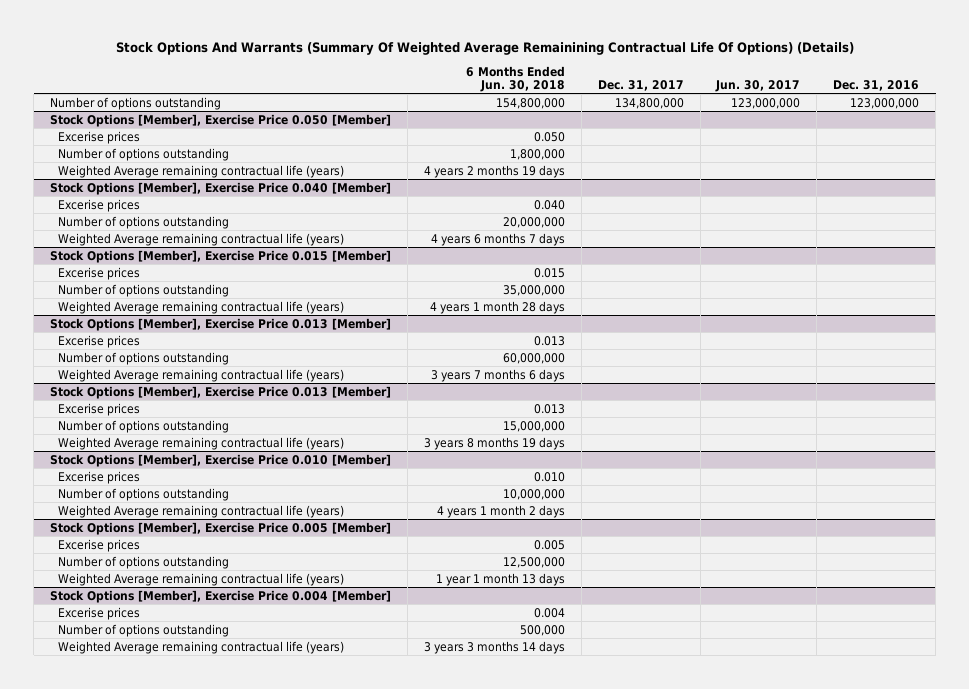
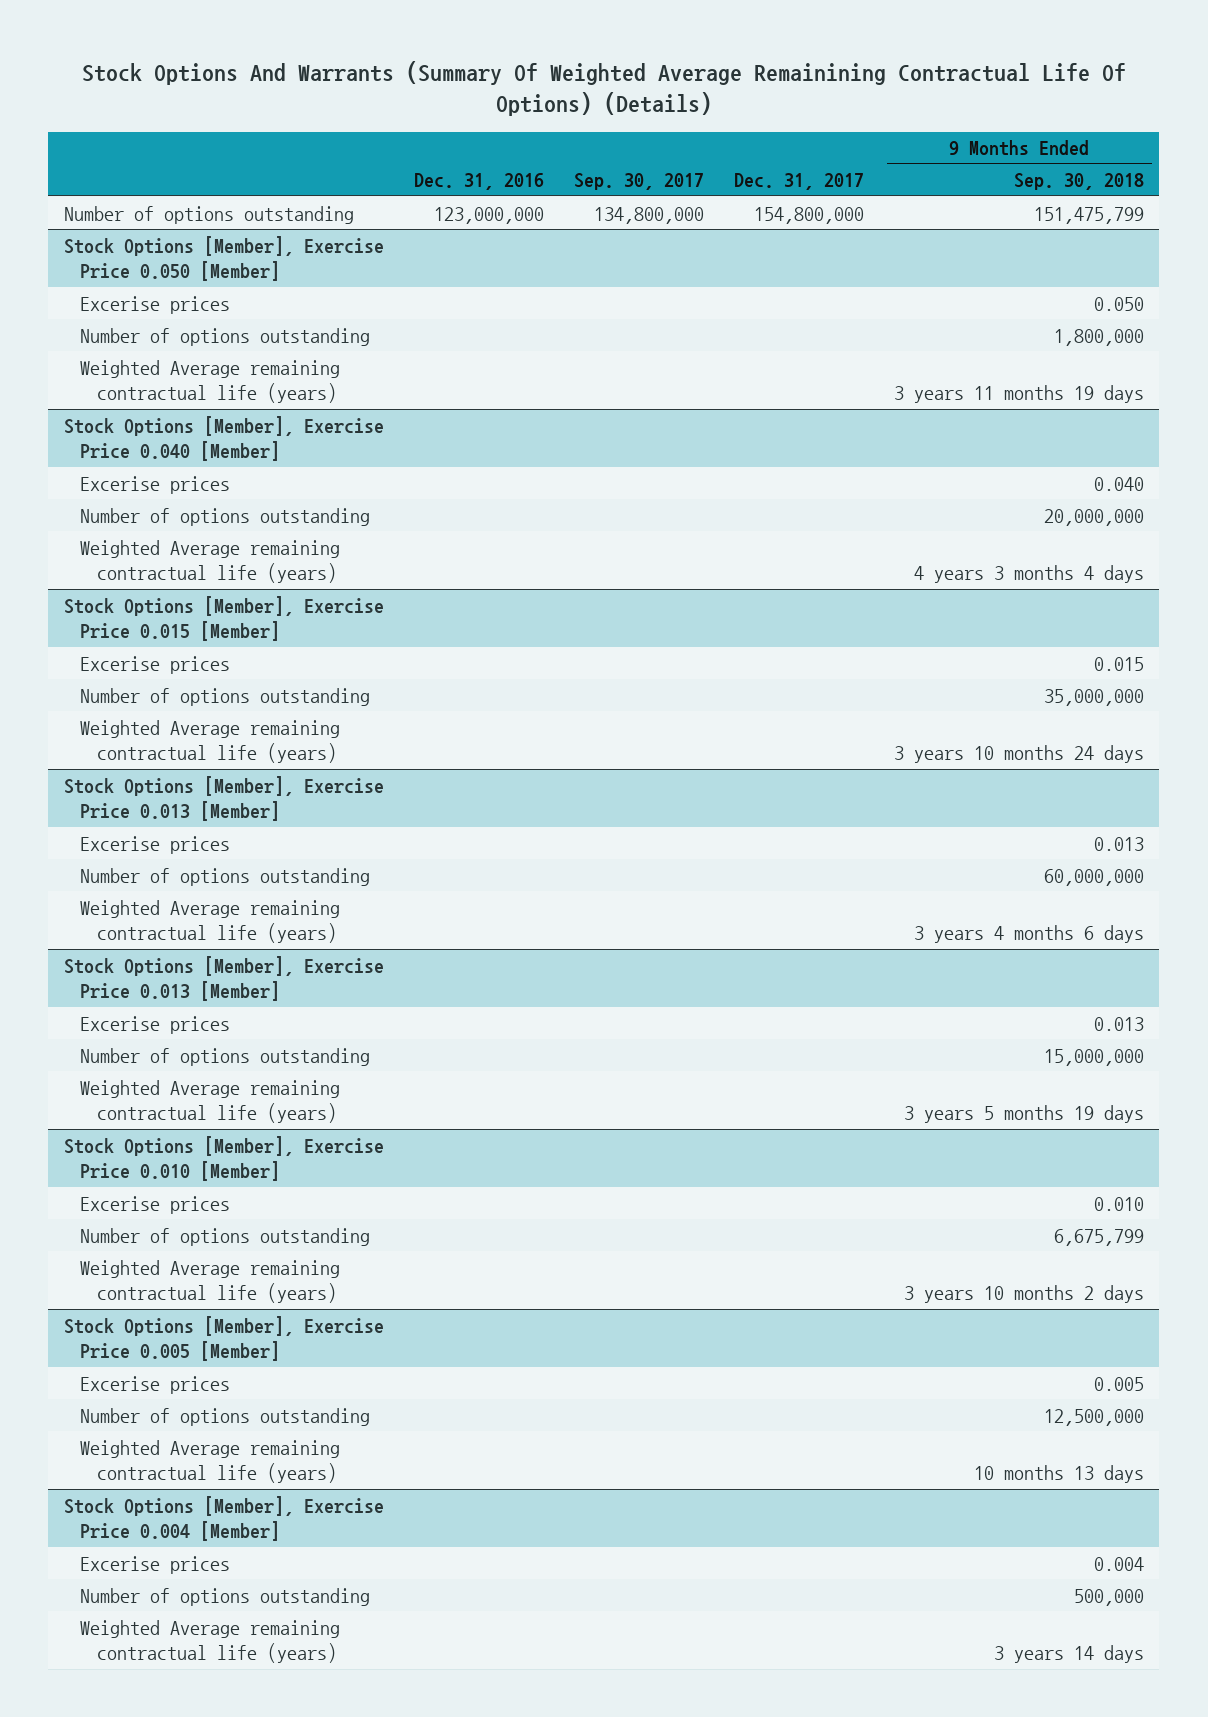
- | 6 Months Ended Jun. 30, 2018 | Dec. 31, 2017 | Jun. 30, 2017 | Dec. 31, 2016
+ | Dec. 31, 2016 | Sep. 30, 2017 | Dec. 31, 2017 | 9 Months Ended Sep. 30, 2018
- Number of options outstanding | 154,800,000 | 134,800,000 | 123,000,000 | 123,000,000
+ Number of options outstanding | 123,000,000 | 134,800,000 | 154,800,000 | 151,475,799

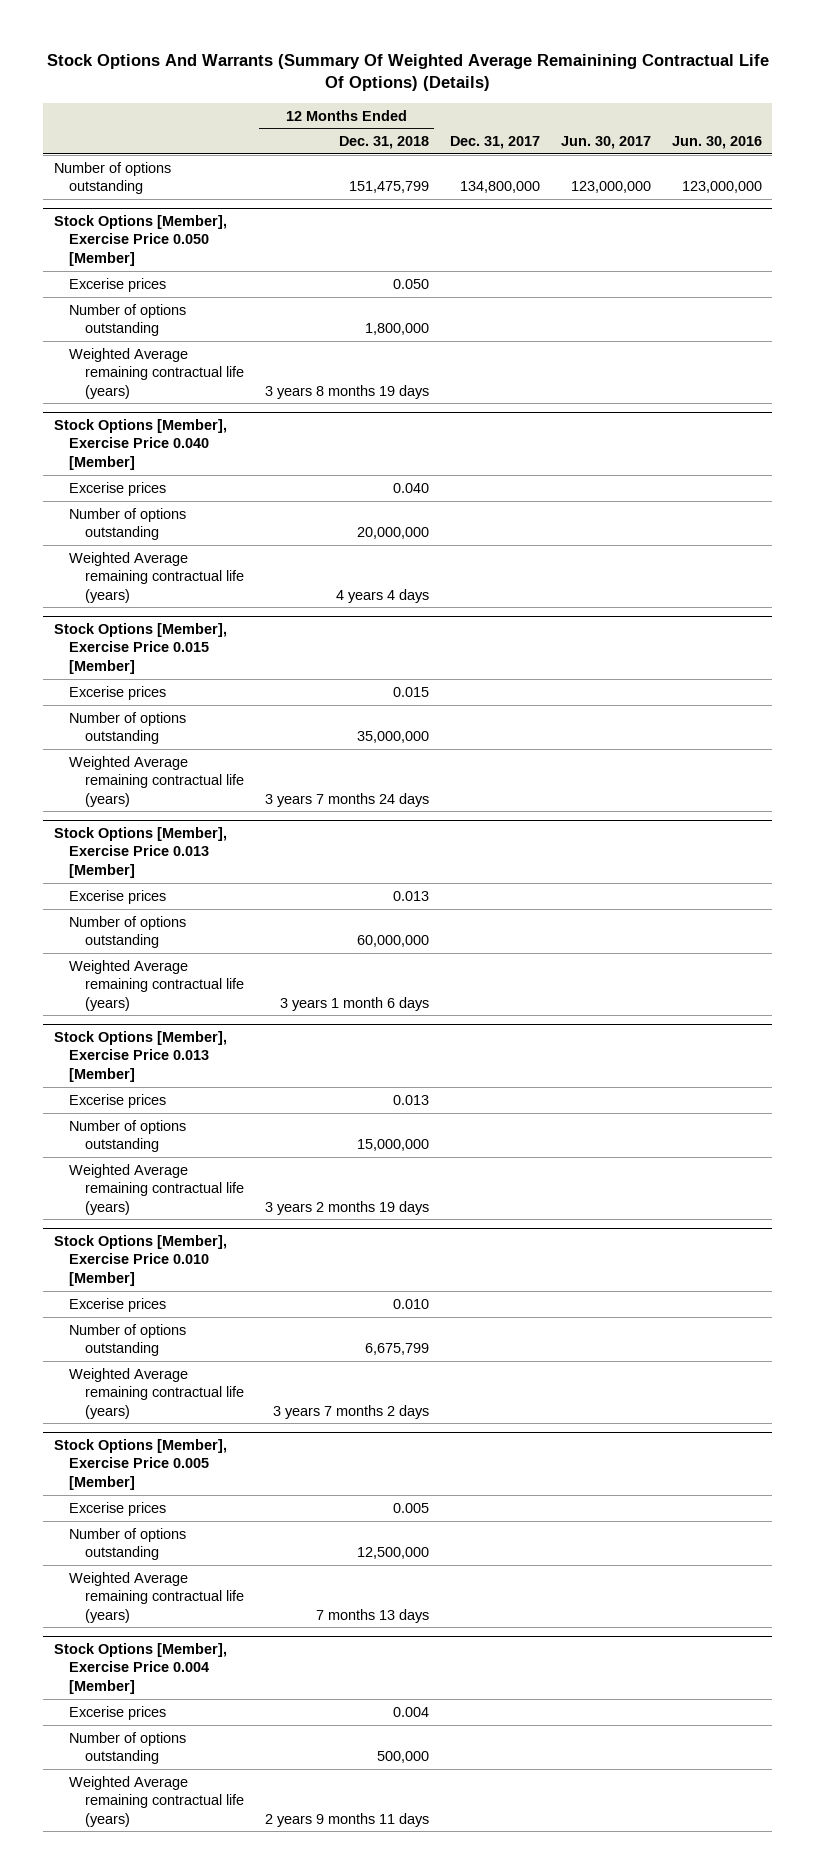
- | Dec. 31, 2016 | Sep. 30, 2017 | Dec. 31, 2017 | 9 Months Ended Sep. 30, 2018
+ | 12 Months Ended Dec. 31, 2018 | Dec. 31, 2017 | Jun. 30, 2017 | Jun. 30, 2016
- Number of options outstanding | 123,000,000 | 134,800,000 | 154,800,000 | 151,475,799
+ Number of options outstanding | 151,475,799 | 134,800,000 | 123,000,000 | 123,000,000

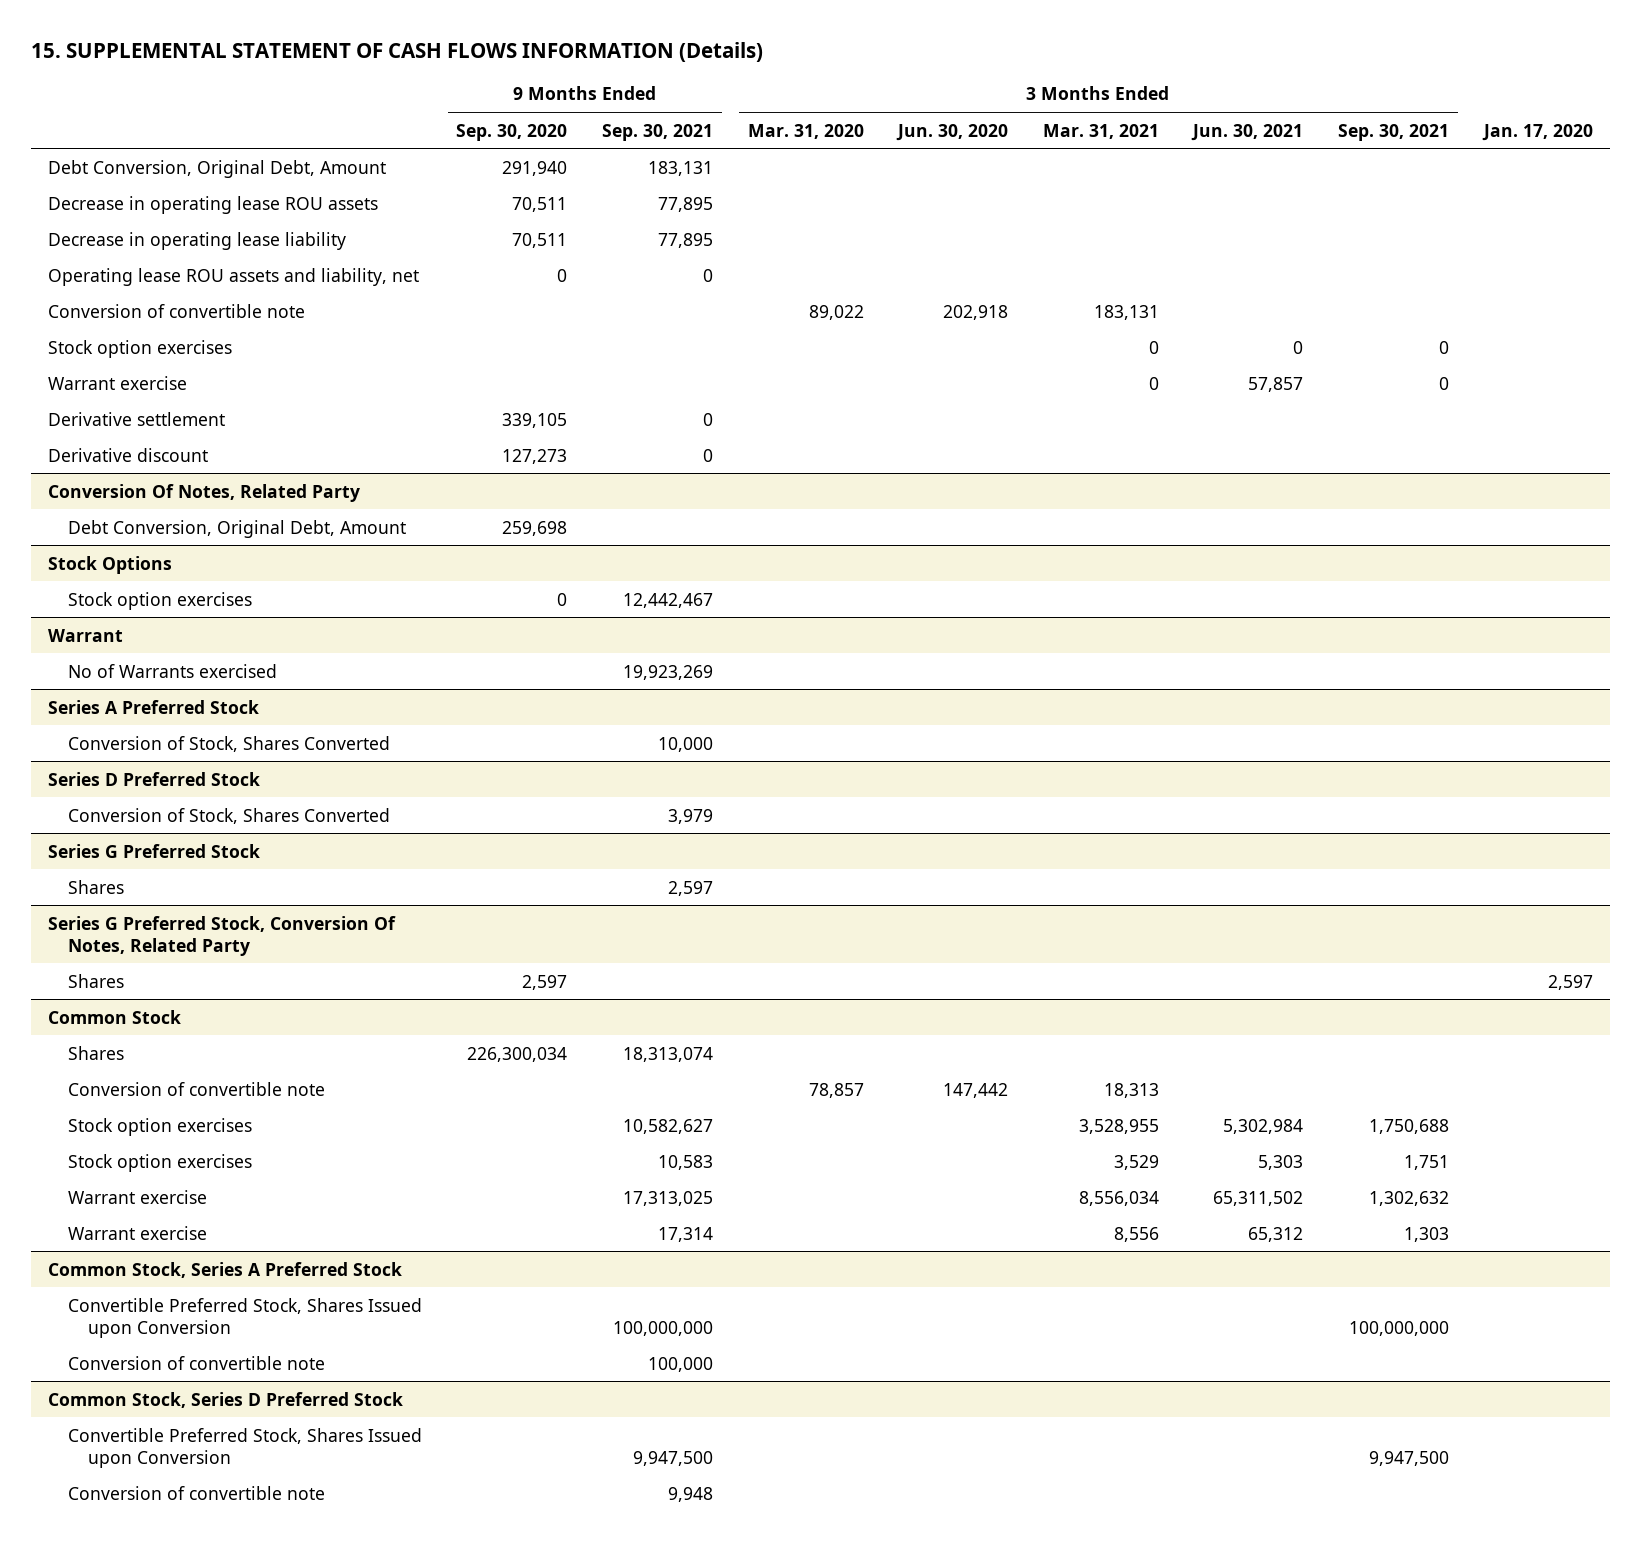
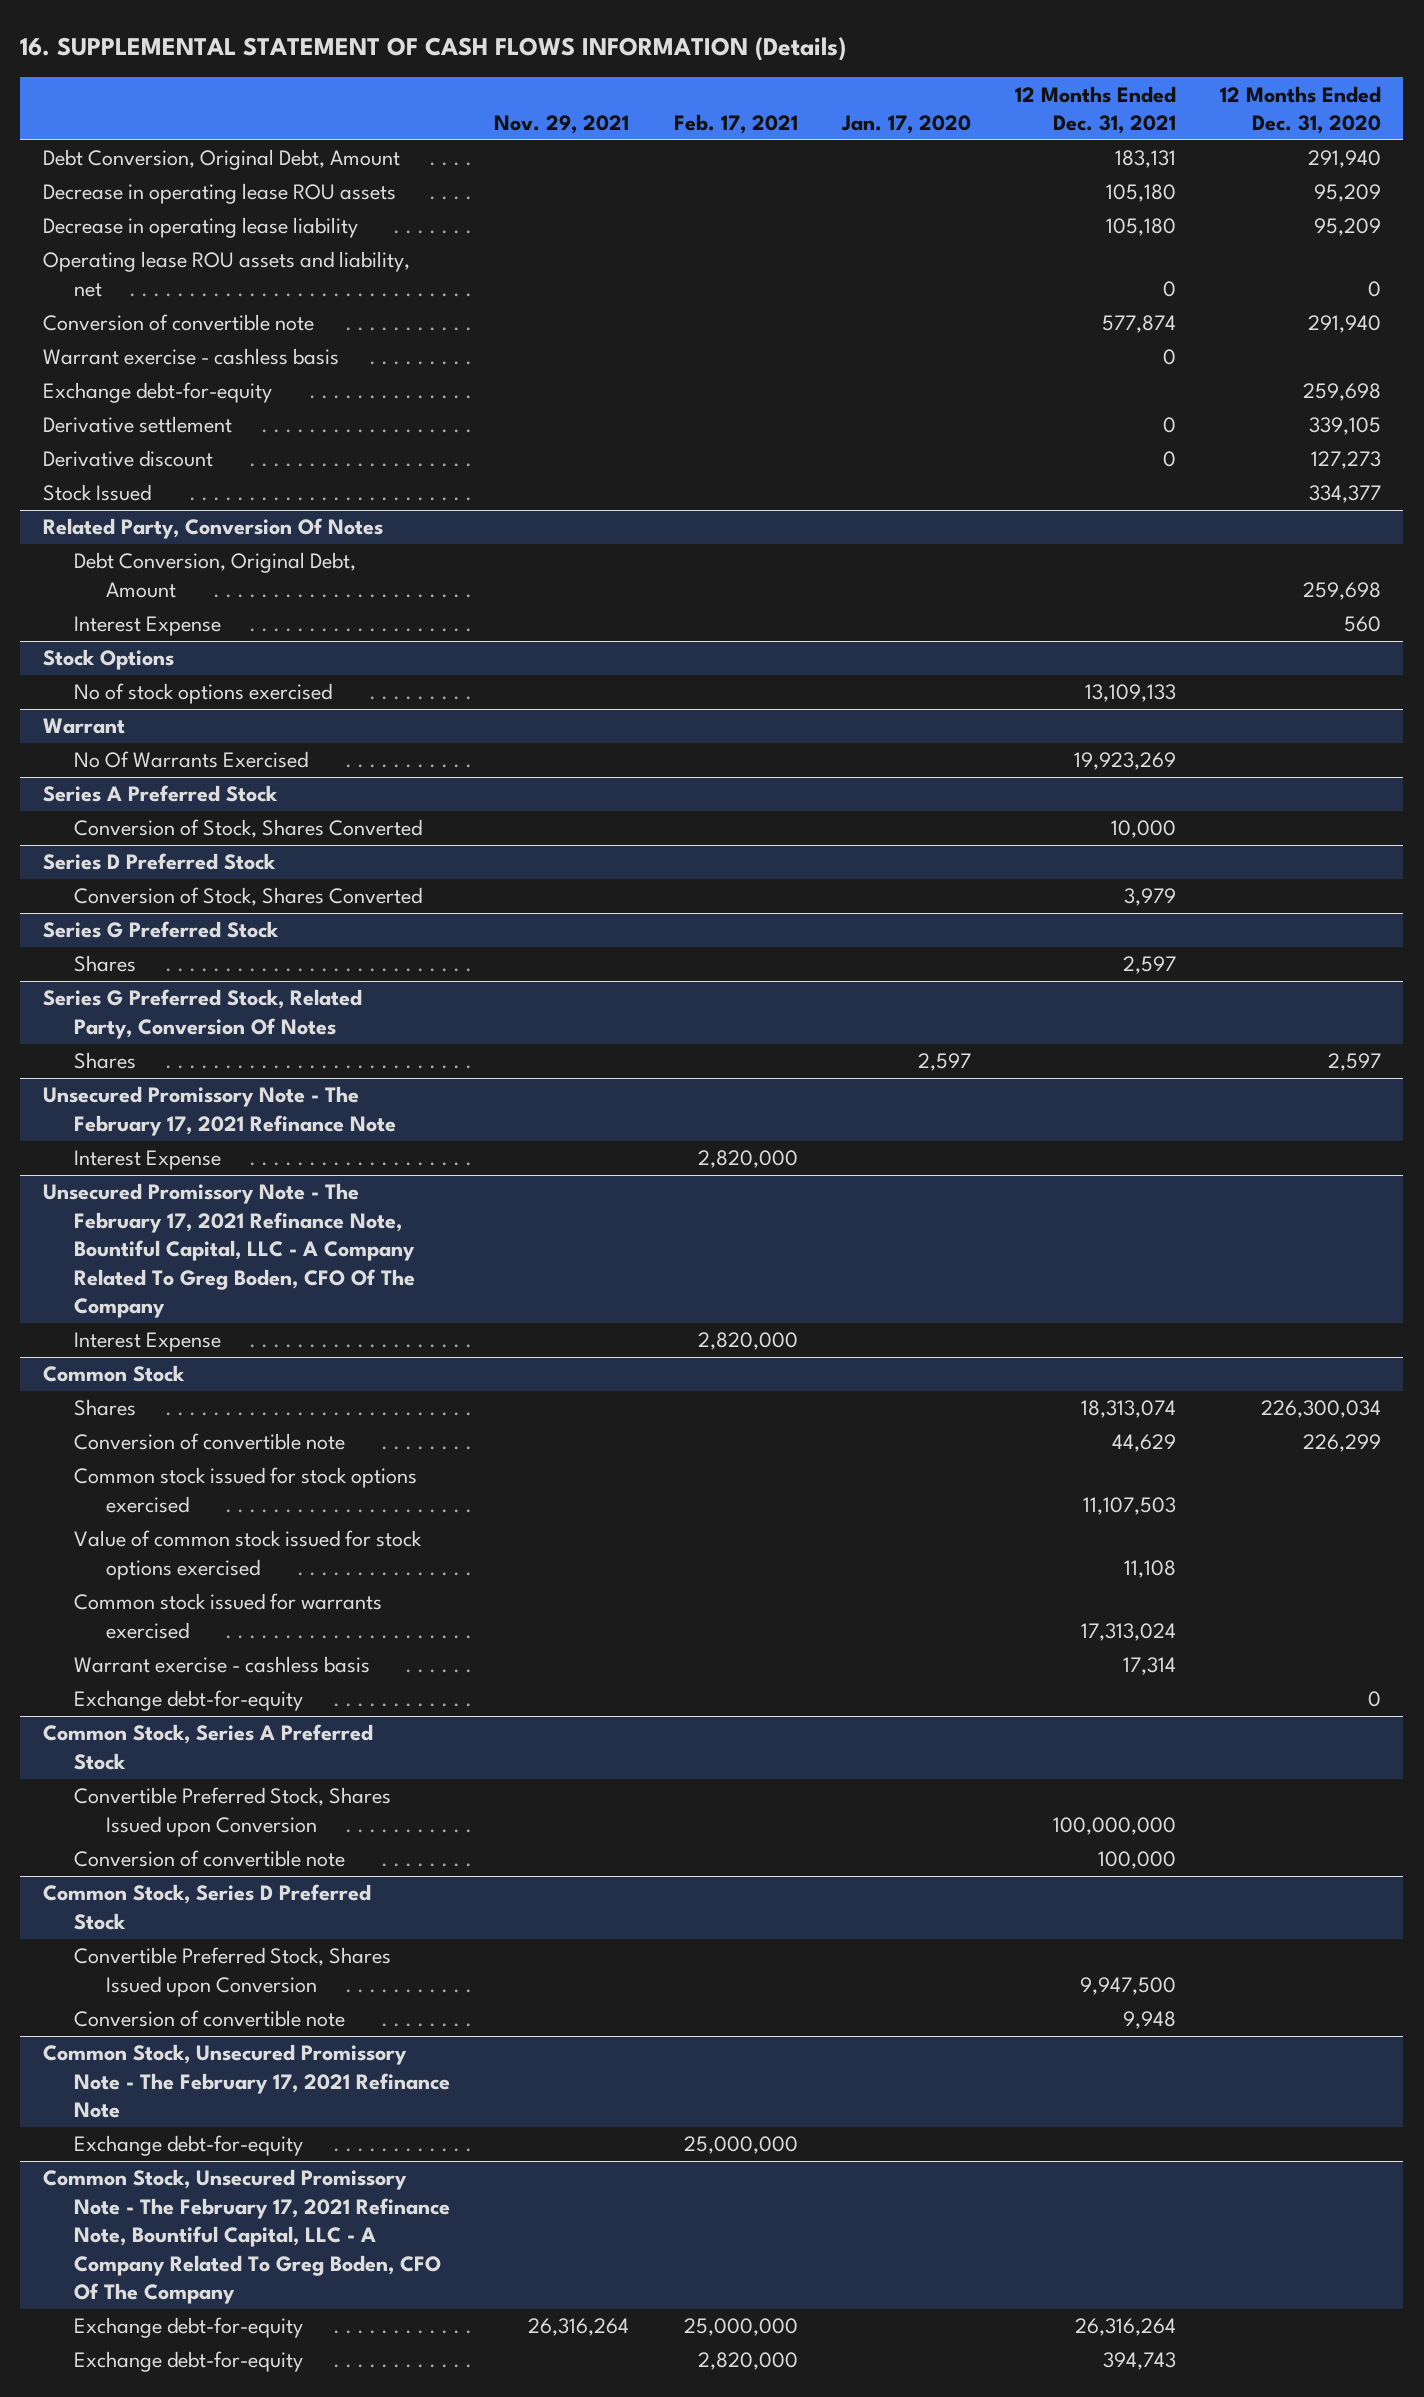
- 15. SUPPLEMENTAL STATEMENT OF CASH FLOWS INFORMATION (Details)
+ 16. SUPPLEMENTAL STATEMENT OF CASH FLOWS INFORMATION (Details)
- | 9 Months Ended Sep. 30, 2020 | 9 Months Ended Sep. 30, 2021 | 3 Months Ended Mar. 31, 2020 | 3 Months Ended Jun. 30, 2020 | 3 Months Ended Mar. 31, 2021 | 3 Months Ended Jun. 30, 2021 | 3 Months Ended Sep. 30, 2021 | Jan. 17, 2020
+ | Nov. 29, 2021 | Feb. 17, 2021 | Jan. 17, 2020 | 12 Months Ended Dec. 31, 2021 | 12 Months Ended Dec. 31, 2020
- Stock option exercises | | | | | 0 | 0 | 0 |
- Warrant exercise | | | | | 0 | 57,857 | 0 |
+ Warrant exercise - cashless basis | | | | 0 |
+ Exchange debt-for-equity | | | | | 259,698
- Conversion Of Notes, Related Party
+ Stock Issued | | | | | 334,377
+ Related Party, Conversion Of Notes
+ Interest Expense | | | | | 560
@ Stock Options
- Stock option exercises | 0 | 12,442,467 | | | | | |
+ No of stock options exercised | | | | 13,109,133 |
@ Warrant
- No of Warrants exercised | | 19,923,269 | | | | | |
+ No Of Warrants Exercised | | | | 19,923,269 |
- Series G Preferred Stock, Conversion Of Notes, Related Party
+ Series G Preferred Stock, Related Party, Conversion Of Notes
+ Unsecured Promissory Note - The February 17, 2021 Refinance Note
+ Interest Expense | | 2,820,000 | | |
+ Unsecured Promissory Note - The February 17, 2021 Refinance Note, Bountiful Capital, LLC - A Company Related To Greg Boden, CFO Of The Company
+ Interest Expense | | 2,820,000 | | |
@ Common Stock
- Stock option exercises | | 10,582,627 | | | 3,528,955 | 5,302,984 | 1,750,688 |
- Stock option exercises | | 10,583 | | | 3,529 | 5,303 | 1,751 |
- Warrant exercise | | 17,313,025 | | | 8,556,034 | 65,311,502 | 1,302,632 |
- Warrant exercise | | 17,314 | | | 8,556 | 65,312 | 1,303 |
+ Common stock issued for stock options exercised | | | | 11,107,503 |
+ Value of common stock issued for stock options exercised | | | | 11,108 |
+ Common stock issued for warrants exercised | | | | 17,313,024 |
+ Warrant exercise - cashless basis | | | | 17,314 |
+ Exchange debt-for-equity | | | | | 0
+ Common Stock, Unsecured Promissory Note - The February 17, 2021 Refinance Note
+ Exchange debt-for-equity | | 25,000,000 | | |
+ Common Stock, Unsecured Promissory Note - The February 17, 2021 Refinance Note, Bountiful Capital, LLC - A Company Related To Greg Boden, CFO Of The Company
+ Exchange debt-for-equity | 26,316,264 | 25,000,000 | | 26,316,264 |
+ Exchange debt-for-equity | | 2,820,000 | | 394,743 |

